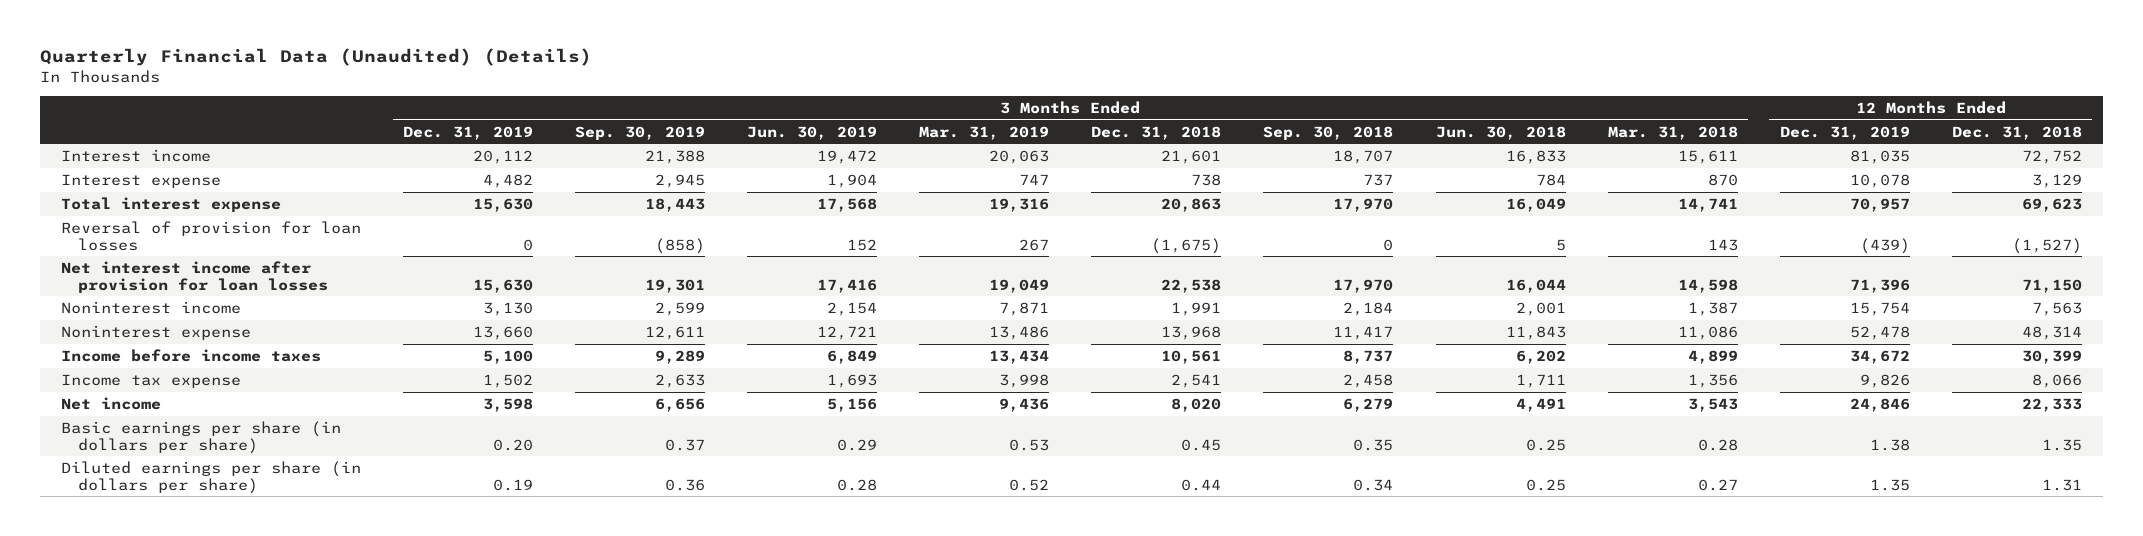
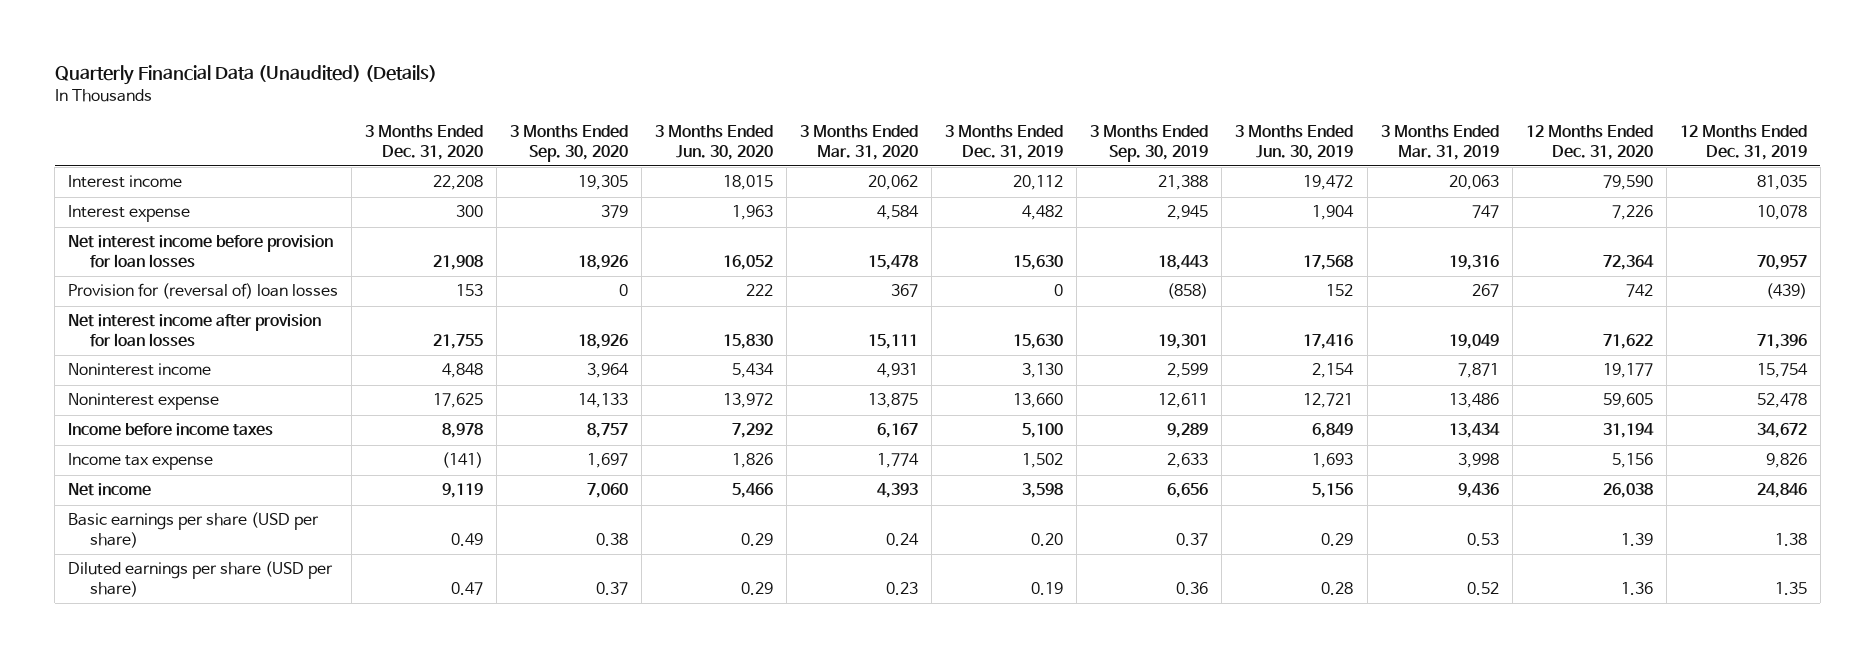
- | 3 Months Ended Dec. 31, 2019 | 3 Months Ended Sep. 30, 2019 | 3 Months Ended Jun. 30, 2019 | 3 Months Ended Mar. 31, 2019 | 3 Months Ended Dec. 31, 2018 | 3 Months Ended Sep. 30, 2018 | 3 Months Ended Jun. 30, 2018 | 3 Months Ended Mar. 31, 2018 | 12 Months Ended Dec. 31, 2019 | 12 Months Ended Dec. 31, 2018
+ | 3 Months Ended Dec. 31, 2020 | 3 Months Ended Sep. 30, 2020 | 3 Months Ended Jun. 30, 2020 | 3 Months Ended Mar. 31, 2020 | 3 Months Ended Dec. 31, 2019 | 3 Months Ended Sep. 30, 2019 | 3 Months Ended Jun. 30, 2019 | 3 Months Ended Mar. 31, 2019 | 12 Months Ended Dec. 31, 2020 | 12 Months Ended Dec. 31, 2019
- Total interest expense | 15,630 | 18,443 | 17,568 | 19,316 | 20,863 | 17,970 | 16,049 | 14,741 | 70,957 | 69,623
- Reversal of provision for loan losses | 0 | (858) | 152 | 267 | (1,675) | 0 | 5 | 143 | (439) | (1,527)
+ Net interest income before provision for loan losses | 21,908 | 18,926 | 16,052 | 15,478 | 15,630 | 18,443 | 17,568 | 19,316 | 72,364 | 70,957
+ Provision for (reversal of) loan losses | 153 | 0 | 222 | 367 | 0 | (858) | 152 | 267 | 742 | (439)
- Basic earnings per share (in dollars per share) | 0.20 | 0.37 | 0.29 | 0.53 | 0.45 | 0.35 | 0.25 | 0.28 | 1.38 | 1.35
- Diluted earnings per share (in dollars per share) | 0.19 | 0.36 | 0.28 | 0.52 | 0.44 | 0.34 | 0.25 | 0.27 | 1.35 | 1.31
+ Basic earnings per share (USD per share) | 0.49 | 0.38 | 0.29 | 0.24 | 0.20 | 0.37 | 0.29 | 0.53 | 1.39 | 1.38
+ Diluted earnings per share (USD per share) | 0.47 | 0.37 | 0.29 | 0.23 | 0.19 | 0.36 | 0.28 | 0.52 | 1.36 | 1.35

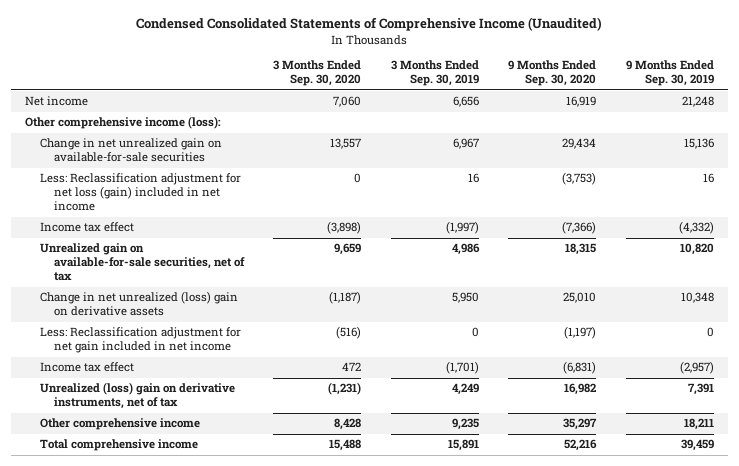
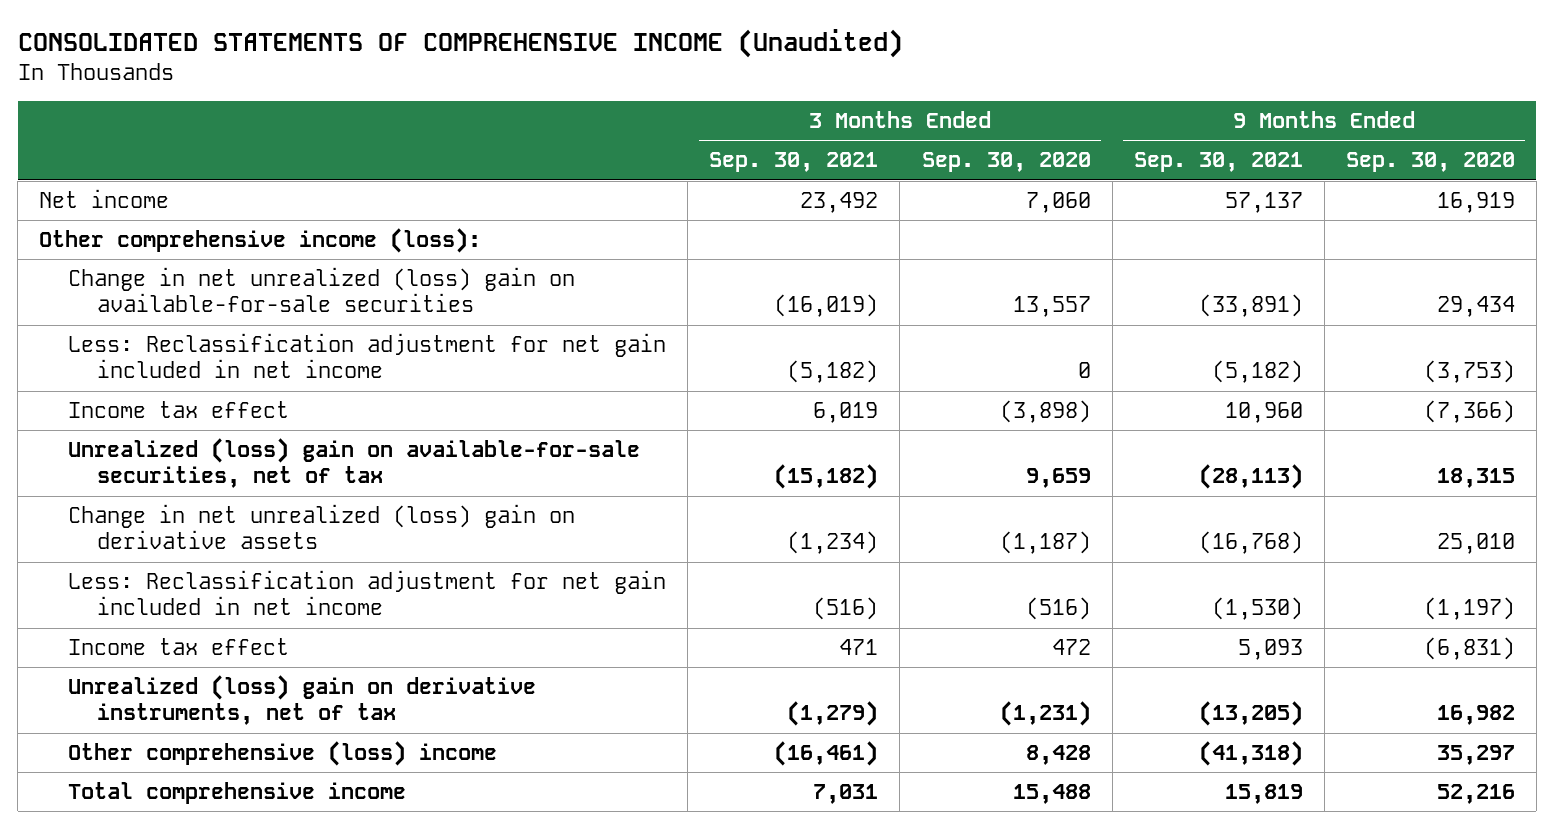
- Condensed Consolidated Statements of Comprehensive Income (Unaudited)
+ CONSOLIDATED STATEMENTS OF COMPREHENSIVE INCOME (Unaudited)
- | 3 Months Ended Sep. 30, 2020 | 3 Months Ended Sep. 30, 2019 | 9 Months Ended Sep. 30, 2020 | 9 Months Ended Sep. 30, 2019
+ | 3 Months Ended Sep. 30, 2021 | 3 Months Ended Sep. 30, 2020 | 9 Months Ended Sep. 30, 2021 | 9 Months Ended Sep. 30, 2020
- Change in net unrealized gain on available-for-sale securities | 13,557 | 6,967 | 29,434 | 15,136
- Less: Reclassification adjustment for net loss (gain) included in net income | 0 | 16 | (3,753) | 16
+ Change in net unrealized (loss) gain on available-for-sale securities | (16,019) | 13,557 | (33,891) | 29,434
+ Less: Reclassification adjustment for net gain included in net income | (5,182) | 0 | (5,182) | (3,753)
- Unrealized gain on available-for-sale securities, net of tax | 9,659 | 4,986 | 18,315 | 10,820
+ Unrealized (loss) gain on available-for-sale securities, net of tax | (15,182) | 9,659 | (28,113) | 18,315
- Other comprehensive income | 8,428 | 9,235 | 35,297 | 18,211
+ Other comprehensive (loss) income | (16,461) | 8,428 | (41,318) | 35,297

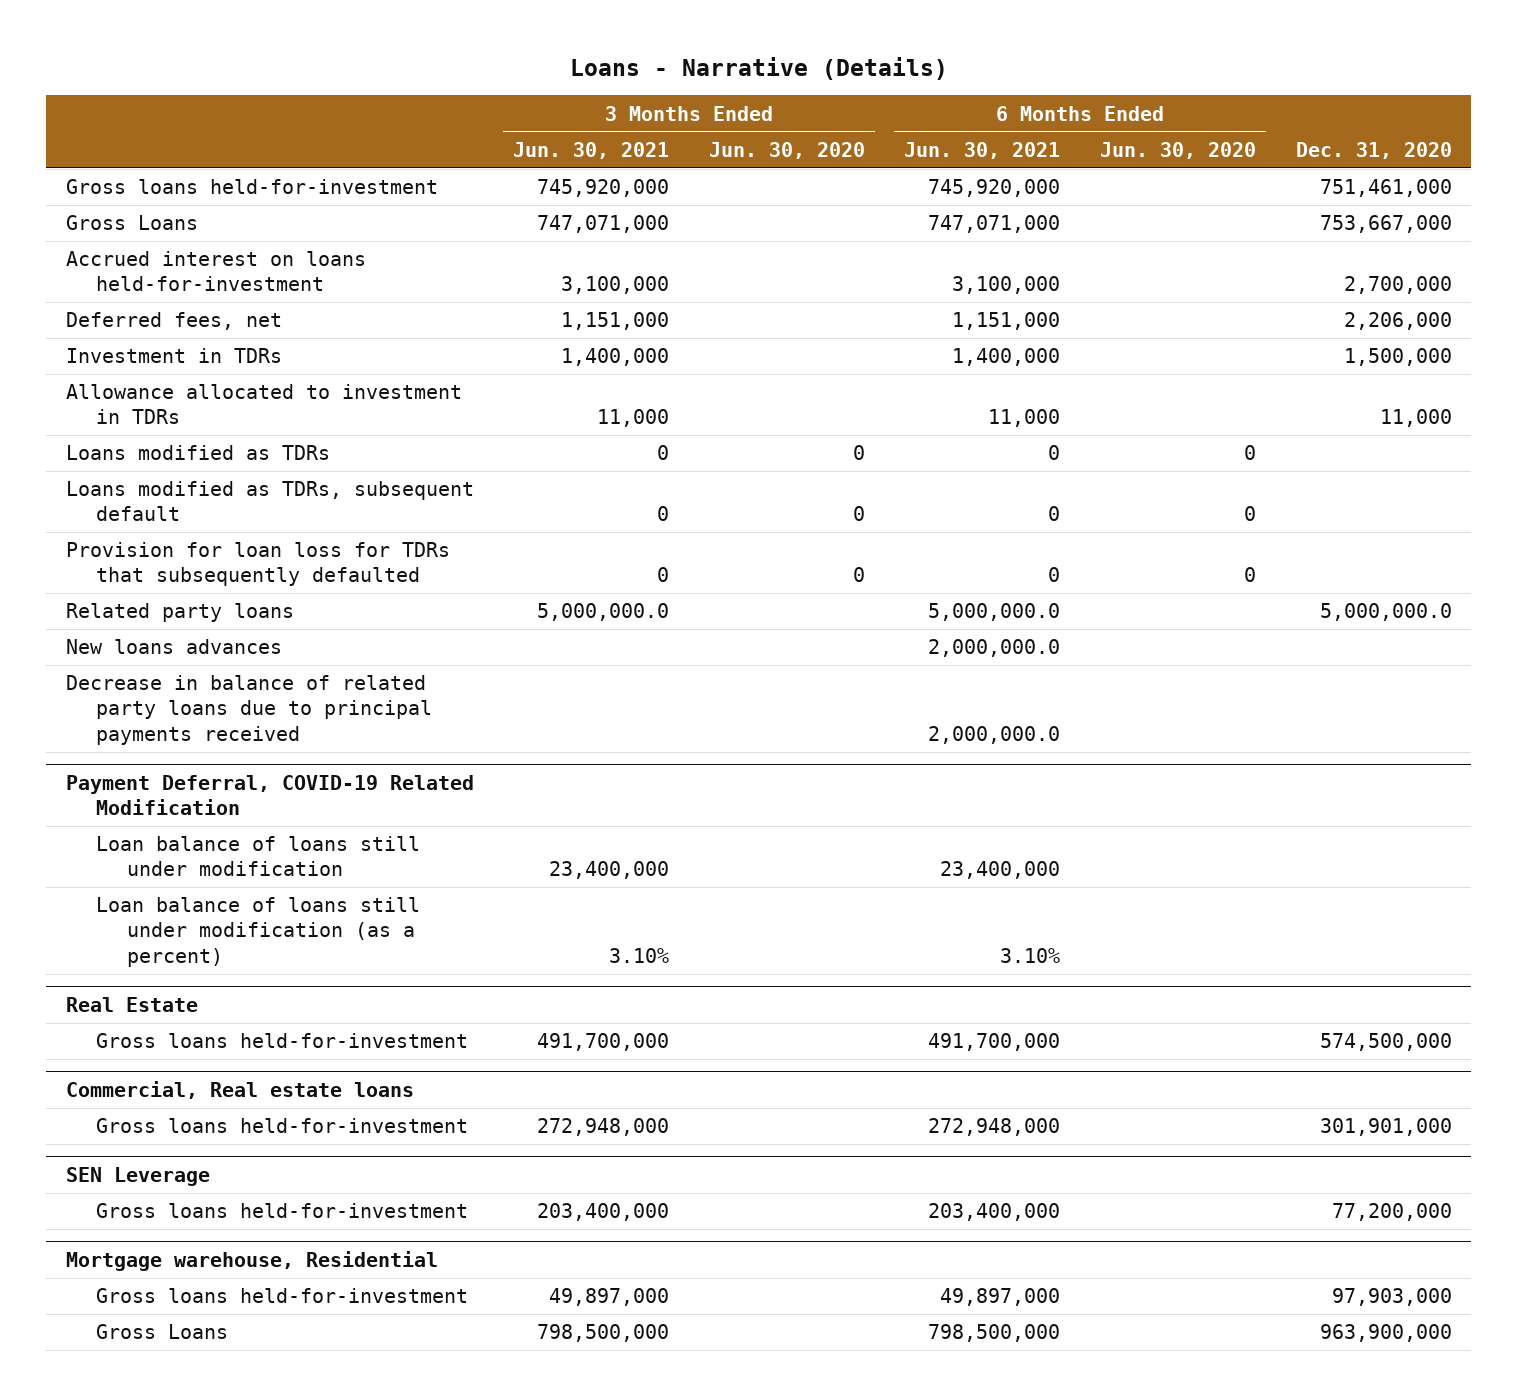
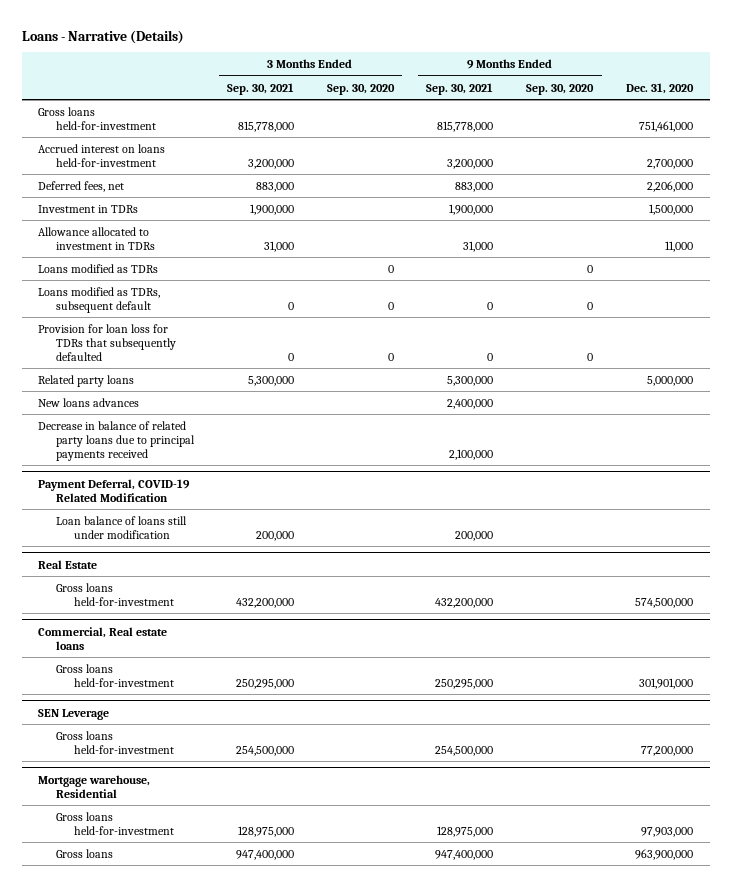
- | 3 Months Ended Jun. 30, 2021 | 3 Months Ended Jun. 30, 2020 | 6 Months Ended Jun. 30, 2021 | 6 Months Ended Jun. 30, 2020 | Dec. 31, 2020
+ | 3 Months Ended Sep. 30, 2021 | 3 Months Ended Sep. 30, 2020 | 9 Months Ended Sep. 30, 2021 | 9 Months Ended Sep. 30, 2020 | Dec. 31, 2020
- Gross Loans | 747,071,000 | | 747,071,000 | | 753,667,000
- Related party loans | 5,000,000.0 | | 5,000,000.0 | | 5,000,000.0
+ Related party loans | 5,300,000 | | 5,300,000 | | 5,000,000
@ Payment Deferral, COVID-19 Related Modification
- Loan balance of loans still under modification (as a percent) | 3.10% | | 3.10% | |
@ Mortgage warehouse, Residential
- Gross Loans | 798,500,000 | | 798,500,000 | | 963,900,000
+ Gross loans | 947,400,000 | | 947,400,000 | | 963,900,000

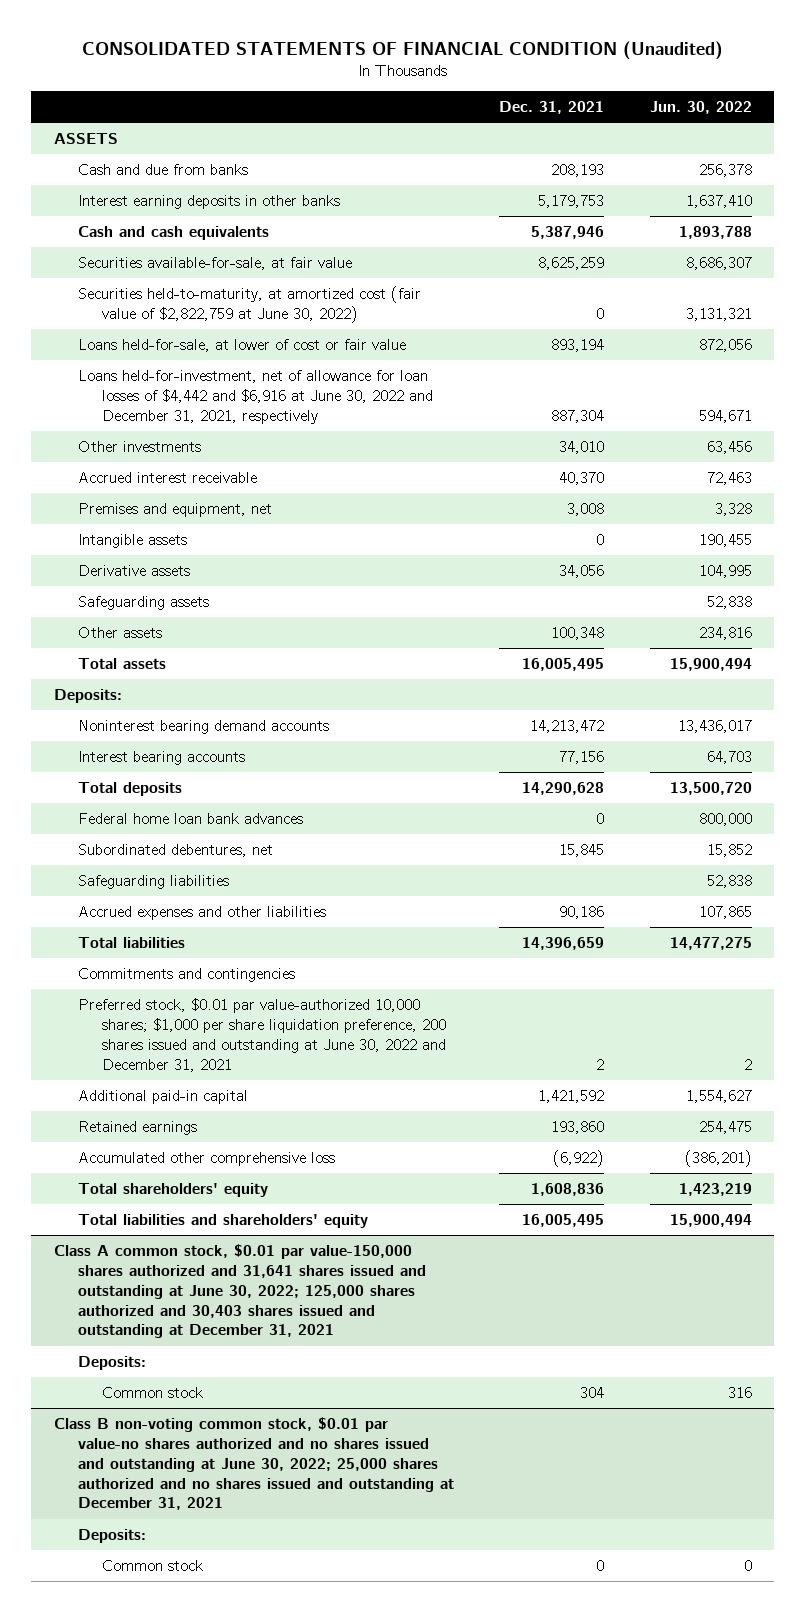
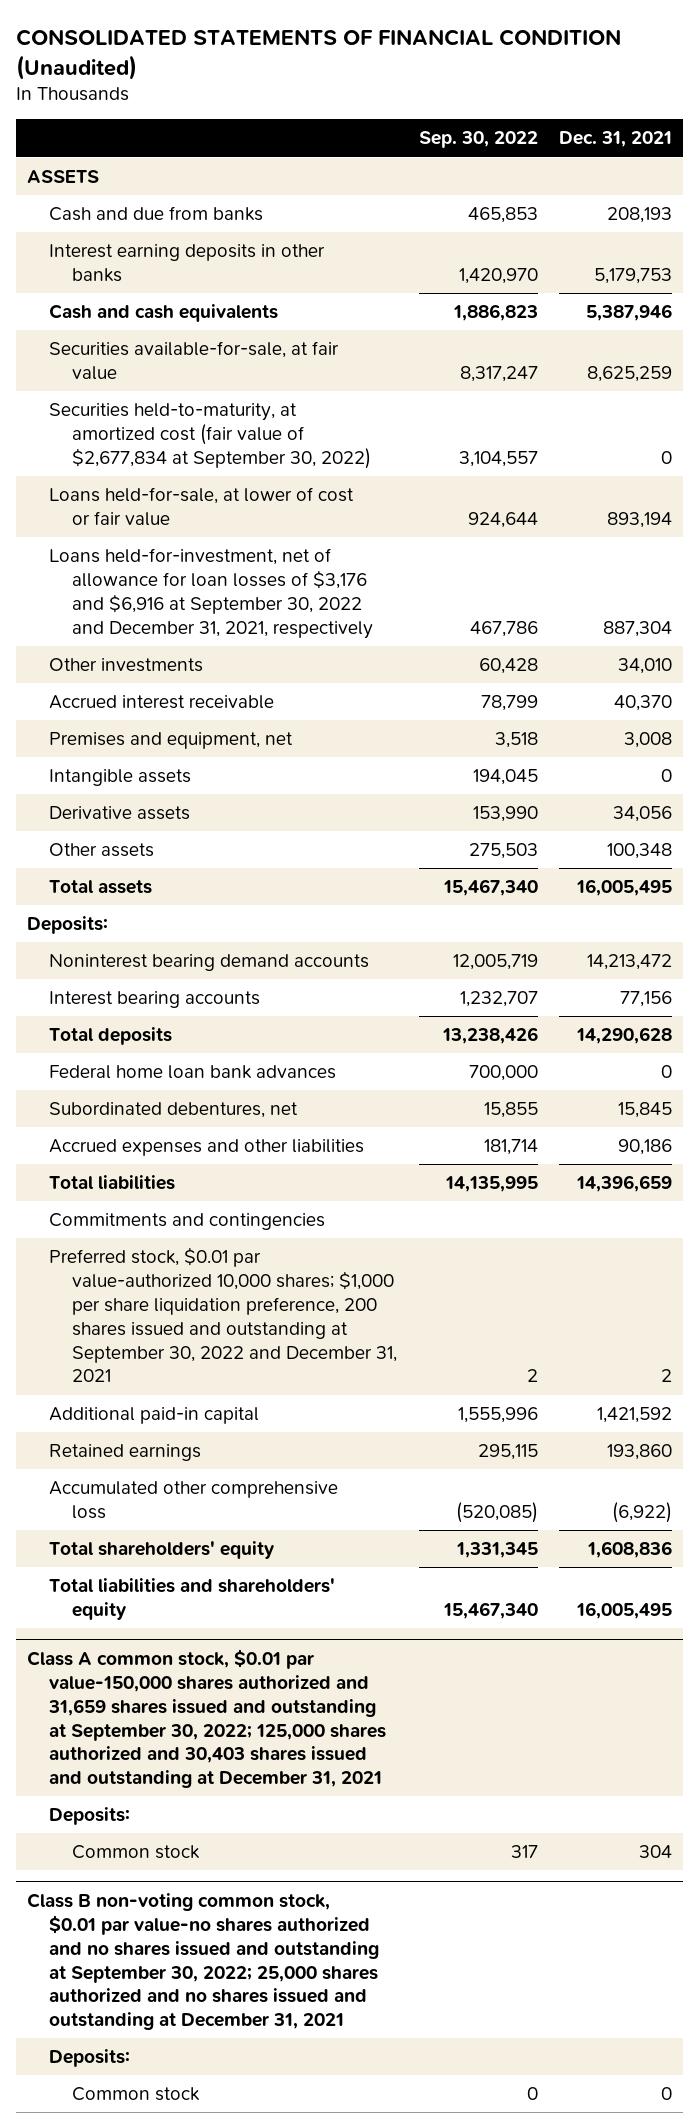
- | Dec. 31, 2021 | Jun. 30, 2022
+ | Sep. 30, 2022 | Dec. 31, 2021
- Securities held-to-maturity, at amortized cost (fair value of $2,822,759 at June 30, 2022) | 0 | 3,131,321
+ Securities held-to-maturity, at amortized cost (fair value of $2,677,834 at September 30, 2022) | 3,104,557 | 0
- Loans held-for-investment, net of allowance for loan losses of $4,442 and $6,916 at June 30, 2022 and December 31, 2021, respectively | 887,304 | 594,671
+ Loans held-for-investment, net of allowance for loan losses of $3,176 and $6,916 at September 30, 2022 and December 31, 2021, respectively | 467,786 | 887,304
- Safeguarding assets | | 52,838
- Safeguarding liabilities | | 52,838
- Preferred stock, $0.01 par value-authorized 10,000 shares; $1,000 per share liquidation preference, 200 shares issued and outstanding at June 30, 2022 and December 31, 2021 | 2 | 2
+ Preferred stock, $0.01 par value-authorized 10,000 shares; $1,000 per share liquidation preference, 200 shares issued and outstanding at September 30, 2022 and December 31, 2021 | 2 | 2
- Class A common stock, $0.01 par value-150,000 shares authorized and 31,641 shares issued and outstanding at June 30, 2022; 125,000 shares authorized and 30,403 shares issued and outstanding at December 31, 2021
+ Class A common stock, $0.01 par value-150,000 shares authorized and 31,659 shares issued and outstanding at September 30, 2022; 125,000 shares authorized and 30,403 shares issued and outstanding at December 31, 2021
- Class B non-voting common stock, $0.01 par value-no shares authorized and no shares issued and outstanding at June 30, 2022; 25,000 shares authorized and no shares issued and outstanding at December 31, 2021
+ Class B non-voting common stock, $0.01 par value-no shares authorized and no shares issued and outstanding at September 30, 2022; 25,000 shares authorized and no shares issued and outstanding at December 31, 2021

